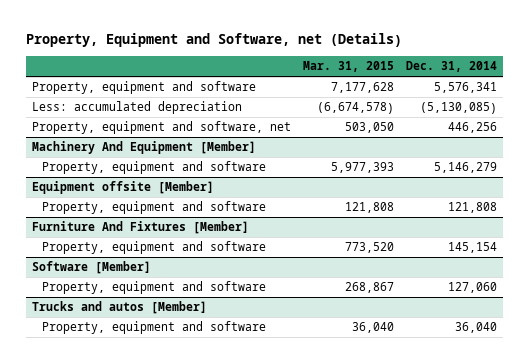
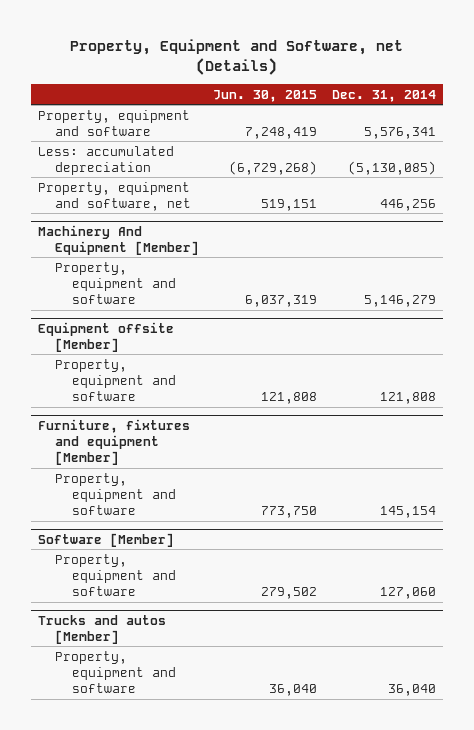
- | Mar. 31, 2015 | Dec. 31, 2014
+ | Jun. 30, 2015 | Dec. 31, 2014
- Furniture And Fixtures [Member]
+ Furniture, fixtures and equipment [Member]

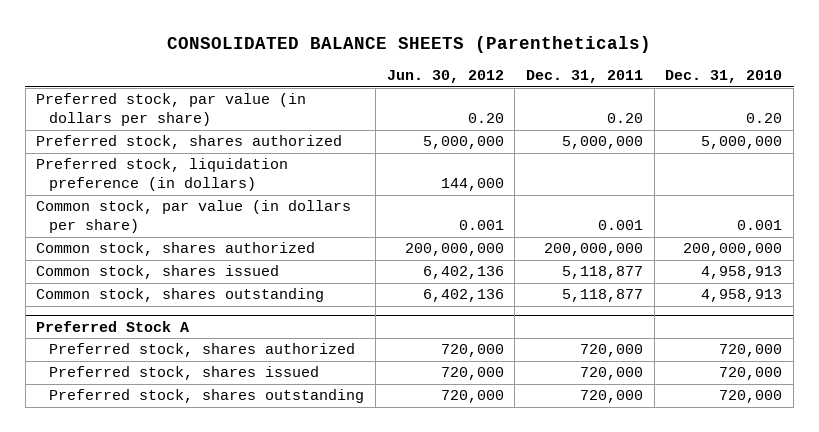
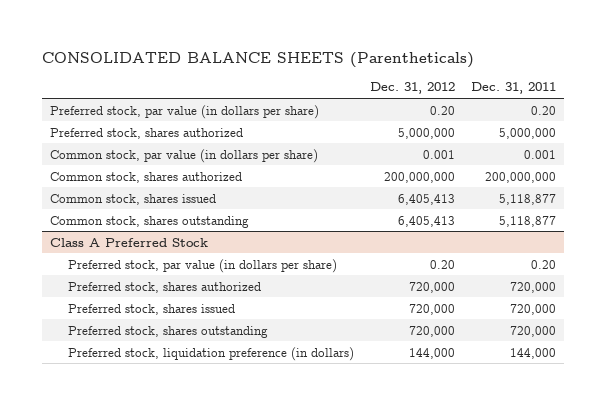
- | Jun. 30, 2012 | Dec. 31, 2011 | Dec. 31, 2010
+ | Dec. 31, 2012 | Dec. 31, 2011
- Preferred stock, liquidation preference (in dollars) | 144,000 | |
- Preferred Stock A
+ Class A Preferred Stock
+ Preferred stock, par value (in dollars per share) | 0.20 | 0.20
+ Preferred stock, liquidation preference (in dollars) | 144,000 | 144,000

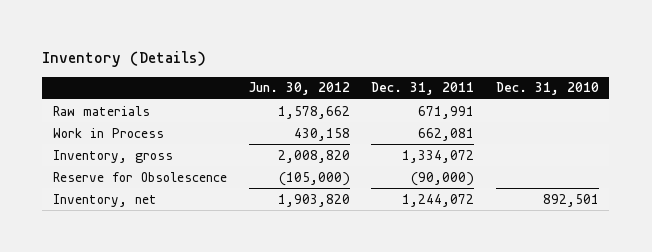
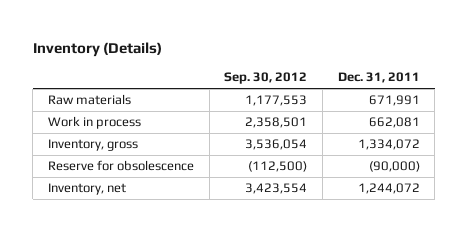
- | Jun. 30, 2012 | Dec. 31, 2011 | Dec. 31, 2010
+ | Sep. 30, 2012 | Dec. 31, 2011
- Work in Process | 430,158 | 662,081 |
+ Work in process | 2,358,501 | 662,081
- Reserve for Obsolescence | (105,000) | (90,000) |
+ Reserve for obsolescence | (112,500) | (90,000)

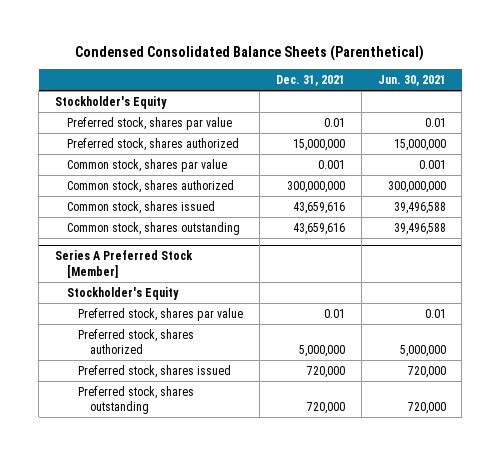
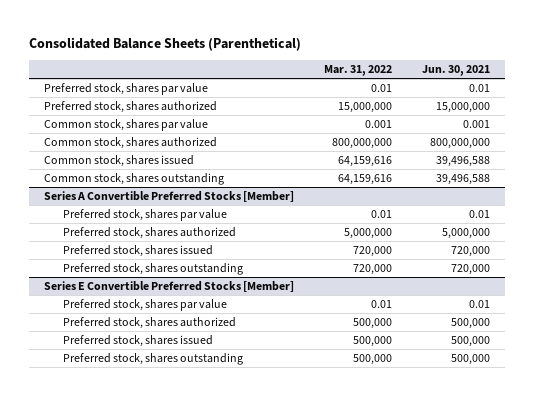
- Condensed Consolidated Balance Sheets (Parenthetical)
+ Consolidated Balance Sheets (Parenthetical)
- | Dec. 31, 2021 | Jun. 30, 2021
+ | Mar. 31, 2022 | Jun. 30, 2021
- Stockholder's Equity
- Common stock, shares authorized | 300,000,000 | 300,000,000
+ Common stock, shares authorized | 800,000,000 | 800,000,000
- Series A Preferred Stock [Member]
- Stockholder's Equity
+ Series A Convertible Preferred Stocks [Member]
+ Series E Convertible Preferred Stocks [Member]
+ Preferred stock, shares par value | 0.01 | 0.01
+ Preferred stock, shares authorized | 500,000 | 500,000
+ Preferred stock, shares issued | 500,000 | 500,000
+ Preferred stock, shares outstanding | 500,000 | 500,000

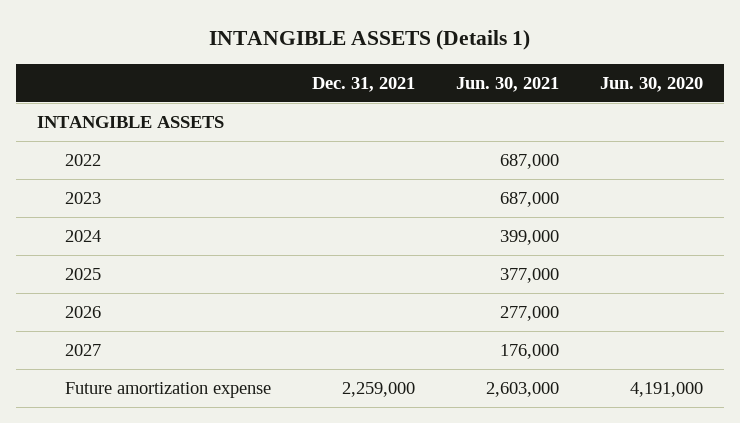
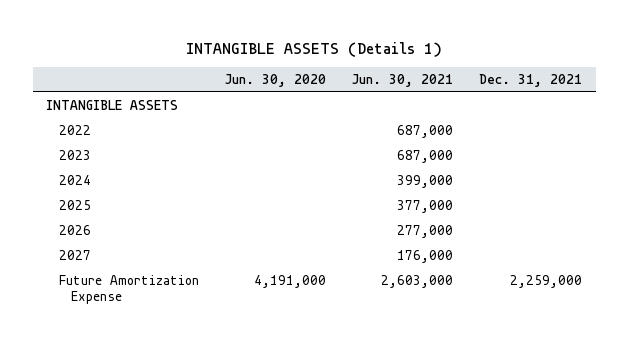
- | Dec. 31, 2021 | Jun. 30, 2021 | Jun. 30, 2020
+ | Jun. 30, 2020 | Jun. 30, 2021 | Dec. 31, 2021
- Future amortization expense | 2,259,000 | 2,603,000 | 4,191,000
+ Future Amortization Expense | 4,191,000 | 2,603,000 | 2,259,000

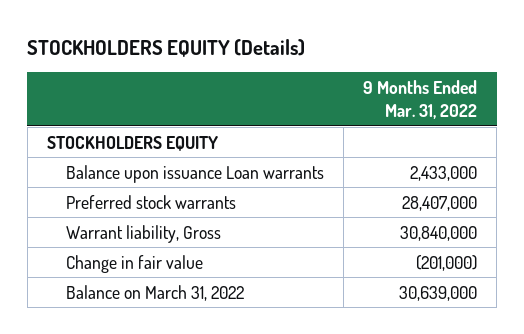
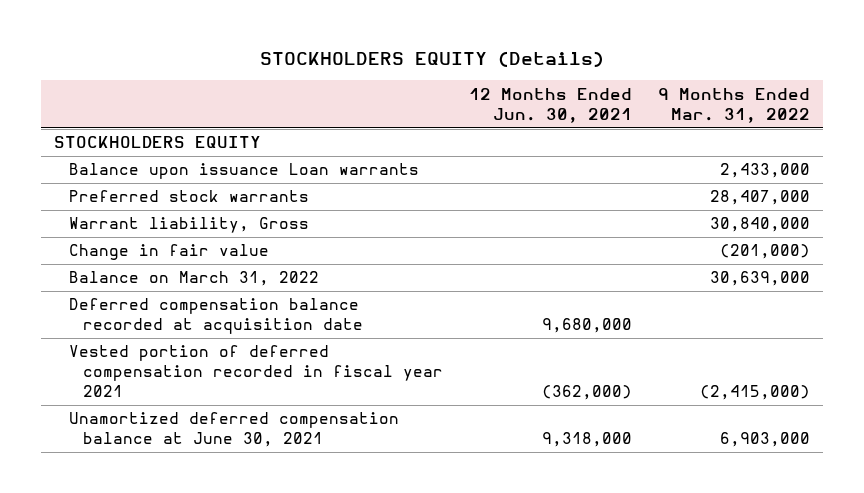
- | 9 Months Ended Mar. 31, 2022
+ | 12 Months Ended Jun. 30, 2021 | 9 Months Ended Mar. 31, 2022
+ Deferred compensation balance recorded at acquisition date | 9,680,000 |
+ Vested portion of deferred compensation recorded in fiscal year 2021 | (362,000) | (2,415,000)
+ Unamortized deferred compensation balance at June 30, 2021 | 9,318,000 | 6,903,000

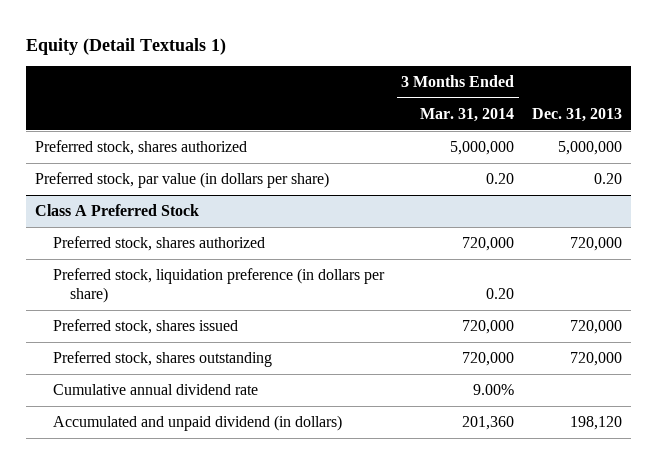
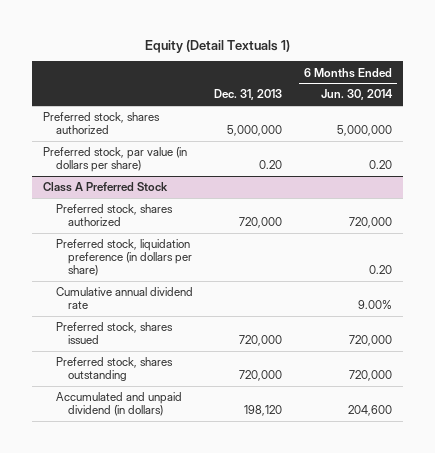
- | 3 Months Ended Mar. 31, 2014 | Dec. 31, 2013
+ | Dec. 31, 2013 | 6 Months Ended Jun. 30, 2014
@ Class A Preferred Stock
moved up: Cumulative annual dividend rate | | 9.00%

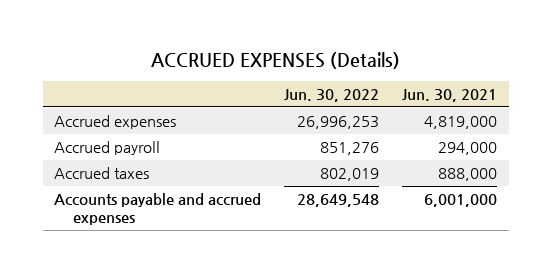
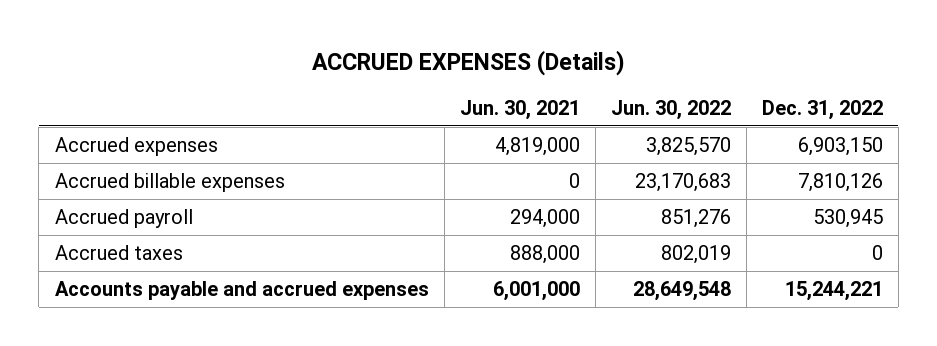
- | Jun. 30, 2022 | Jun. 30, 2021
+ | Jun. 30, 2021 | Jun. 30, 2022 | Dec. 31, 2022
- Accrued expenses | 26,996,253 | 4,819,000
+ Accrued expenses | 4,819,000 | 3,825,570 | 6,903,150
+ Accrued billable expenses | 0 | 23,170,683 | 7,810,126

